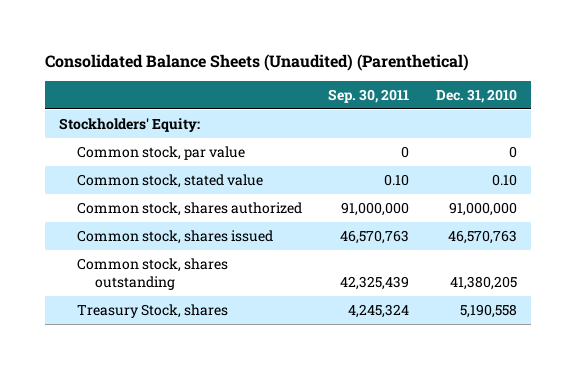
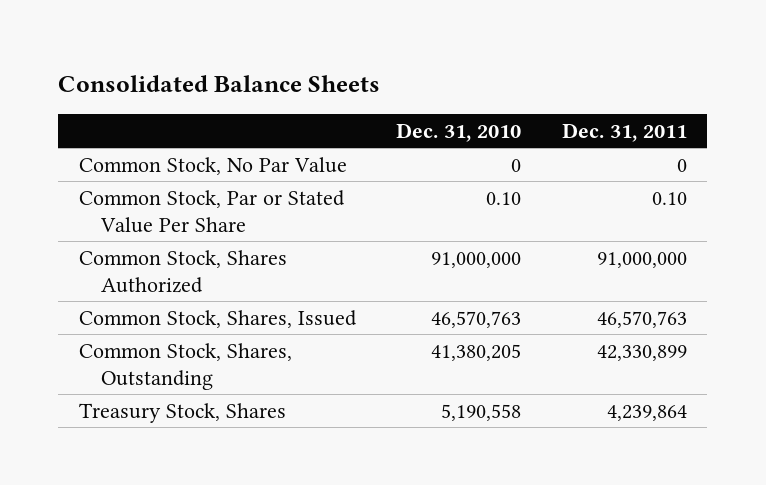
- Consolidated Balance Sheets (Unaudited) (Parenthetical)
+ Consolidated Balance Sheets
- | Sep. 30, 2011 | Dec. 31, 2010
+ | Dec. 31, 2010 | Dec. 31, 2011
- Stockholders' Equity:
- Common stock, par value | 0 | 0
- Common stock, stated value | 0.10 | 0.10
- Common stock, shares authorized | 91,000,000 | 91,000,000
- Common stock, shares issued | 46,570,763 | 46,570,763
- Common stock, shares outstanding | 42,325,439 | 41,380,205
- Treasury Stock, shares | 4,245,324 | 5,190,558
+ Common Stock, No Par Value | 0 | 0
+ Common Stock, Par or Stated Value Per Share | 0.10 | 0.10
+ Common Stock, Shares Authorized | 91,000,000 | 91,000,000
+ Common Stock, Shares, Issued | 46,570,763 | 46,570,763
+ Common Stock, Shares, Outstanding | 41,380,205 | 42,330,899
+ Treasury Stock, Shares | 5,190,558 | 4,239,864

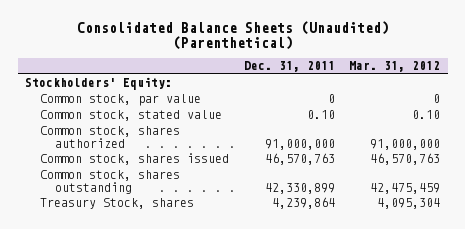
- Consolidated Balance Sheets
+ Consolidated Balance Sheets (Unaudited) (Parenthetical)
- | Dec. 31, 2010 | Dec. 31, 2011
+ | Dec. 31, 2011 | Mar. 31, 2012
- Common Stock, No Par Value | 0 | 0
- Common Stock, Par or Stated Value Per Share | 0.10 | 0.10
- Common Stock, Shares Authorized | 91,000,000 | 91,000,000
- Common Stock, Shares, Issued | 46,570,763 | 46,570,763
- Common Stock, Shares, Outstanding | 41,380,205 | 42,330,899
- Treasury Stock, Shares | 5,190,558 | 4,239,864
+ Stockholders' Equity:
+ Common stock, par value | 0 | 0
+ Common stock, stated value | 0.10 | 0.10
+ Common stock, shares authorized | 91,000,000 | 91,000,000
+ Common stock, shares issued | 46,570,763 | 46,570,763
+ Common stock, shares outstanding | 42,330,899 | 42,475,459
+ Treasury Stock, shares | 4,239,864 | 4,095,304

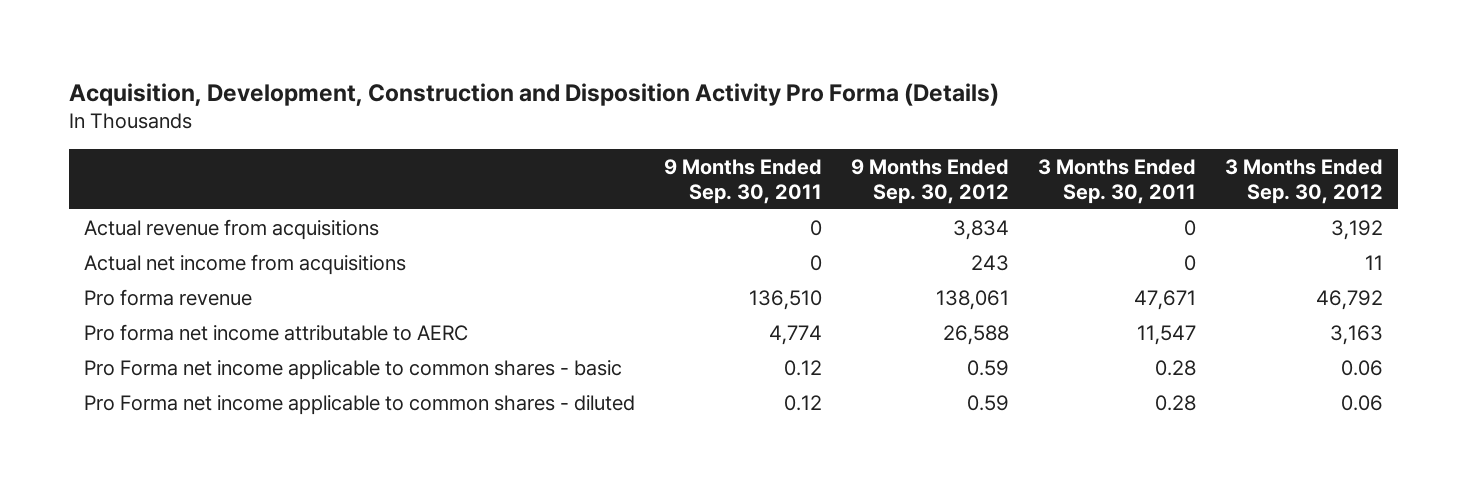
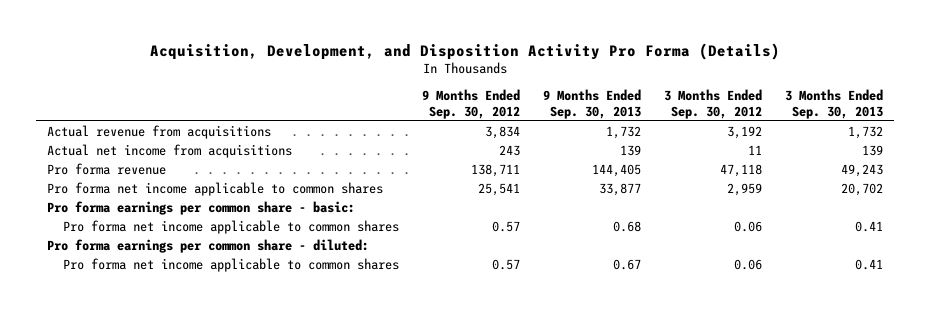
- Acquisition, Development, Construction and Disposition Activity Pro Forma (Details)
+ Acquisition, Development, and Disposition Activity Pro Forma (Details)
- | 9 Months Ended Sep. 30, 2011 | 9 Months Ended Sep. 30, 2012 | 3 Months Ended Sep. 30, 2011 | 3 Months Ended Sep. 30, 2012
+ | 9 Months Ended Sep. 30, 2012 | 9 Months Ended Sep. 30, 2013 | 3 Months Ended Sep. 30, 2012 | 3 Months Ended Sep. 30, 2013
- Pro forma revenue | 136,510 | 138,061 | 47,671 | 46,792
- Pro forma net income attributable to AERC | 4,774 | 26,588 | 11,547 | 3,163
- Pro Forma net income applicable to common shares - basic | 0.12 | 0.59 | 0.28 | 0.06
- Pro Forma net income applicable to common shares - diluted | 0.12 | 0.59 | 0.28 | 0.06
+ Pro forma revenue | 138,711 | 144,405 | 47,118 | 49,243
+ Pro forma net income applicable to common shares | 25,541 | 33,877 | 2,959 | 20,702
+ Pro forma earnings per common share - basic:
+ Pro forma net income applicable to common shares | 0.57 | 0.68 | 0.06 | 0.41
+ Pro forma earnings per common share - diluted:
+ Pro forma net income applicable to common shares | 0.57 | 0.67 | 0.06 | 0.41

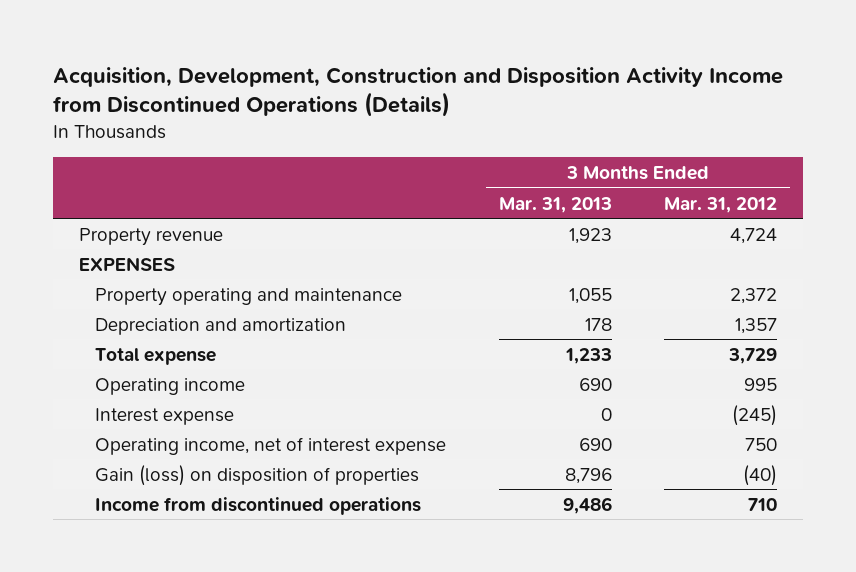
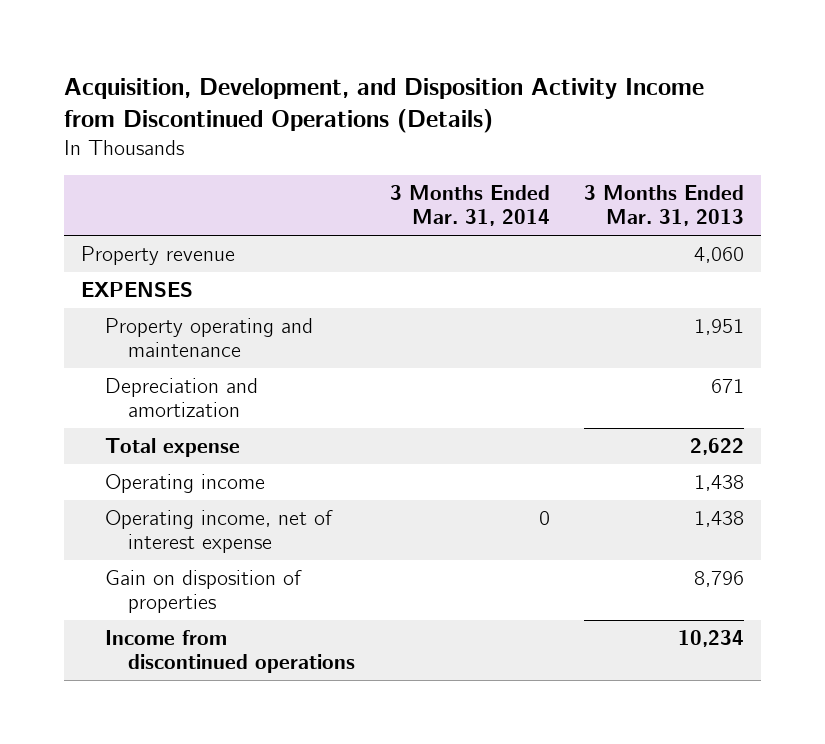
- Acquisition, Development, Construction and Disposition Activity Income from Discontinued Operations (Details)
+ Acquisition, Development, and Disposition Activity Income from Discontinued Operations (Details)
- | 3 Months Ended Mar. 31, 2013 | 3 Months Ended Mar. 31, 2012
+ | 3 Months Ended Mar. 31, 2014 | 3 Months Ended Mar. 31, 2013
- Property revenue | 1,923 | 4,724
+ Property revenue | | 4,060
- Property operating and maintenance | 1,055 | 2,372
- Depreciation and amortization | 178 | 1,357
- Total expense | 1,233 | 3,729
- Operating income | 690 | 995
- Interest expense | 0 | (245)
- Operating income, net of interest expense | 690 | 750
- Gain (loss) on disposition of properties | 8,796 | (40)
- Income from discontinued operations | 9,486 | 710
+ Property operating and maintenance | | 1,951
+ Depreciation and amortization | | 671
+ Total expense | | 2,622
+ Operating income | | 1,438
+ Operating income, net of interest expense | 0 | 1,438
+ Gain on disposition of properties | | 8,796
+ Income from discontinued operations | | 10,234

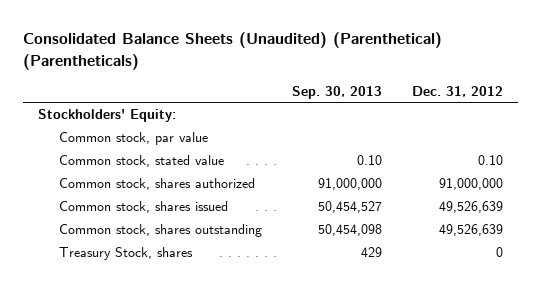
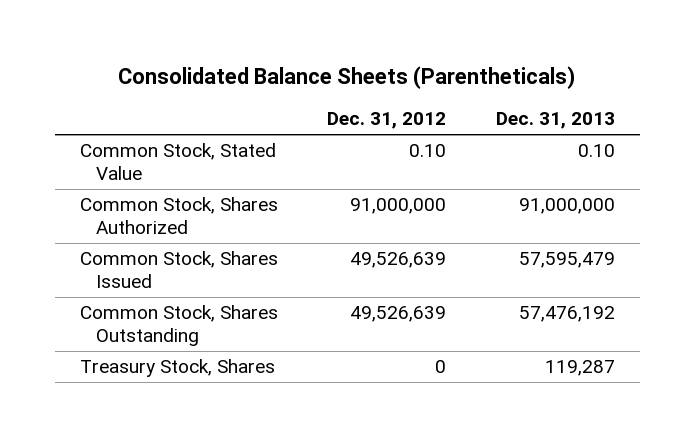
- Consolidated Balance Sheets (Unaudited) (Parenthetical) (Parentheticals)
+ Consolidated Balance Sheets (Parentheticals)
- | Sep. 30, 2013 | Dec. 31, 2012
+ | Dec. 31, 2012 | Dec. 31, 2013
- Stockholders' Equity:
- Common stock, par value
- Common stock, stated value | 0.10 | 0.10
- Common stock, shares authorized | 91,000,000 | 91,000,000
- Common stock, shares issued | 50,454,527 | 49,526,639
- Common stock, shares outstanding | 50,454,098 | 49,526,639
- Treasury Stock, shares | 429 | 0
+ Common Stock, Stated Value | 0.10 | 0.10
+ Common Stock, Shares Authorized | 91,000,000 | 91,000,000
+ Common Stock, Shares Issued | 49,526,639 | 57,595,479
+ Common Stock, Shares Outstanding | 49,526,639 | 57,476,192
+ Treasury Stock, Shares | 0 | 119,287

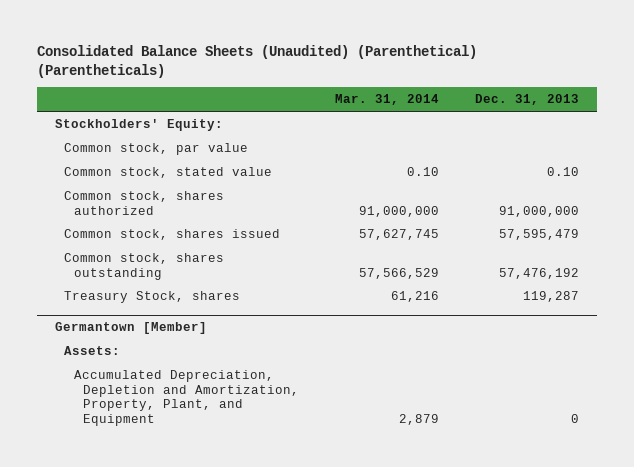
- Consolidated Balance Sheets (Parentheticals)
+ Consolidated Balance Sheets (Unaudited) (Parenthetical) (Parentheticals)
- | Dec. 31, 2012 | Dec. 31, 2013
+ | Mar. 31, 2014 | Dec. 31, 2013
- Common Stock, Stated Value | 0.10 | 0.10
- Common Stock, Shares Authorized | 91,000,000 | 91,000,000
- Common Stock, Shares Issued | 49,526,639 | 57,595,479
- Common Stock, Shares Outstanding | 49,526,639 | 57,476,192
- Treasury Stock, Shares | 0 | 119,287
+ Stockholders' Equity:
+ Common stock, par value
+ Common stock, stated value | 0.10 | 0.10
+ Common stock, shares authorized | 91,000,000 | 91,000,000
+ Common stock, shares issued | 57,627,745 | 57,595,479
+ Common stock, shares outstanding | 57,566,529 | 57,476,192
+ Treasury Stock, shares | 61,216 | 119,287
+ Germantown [Member]
+ Assets:
+ Accumulated Depreciation, Depletion and Amortization, Property, Plant, and Equipment | 2,879 | 0

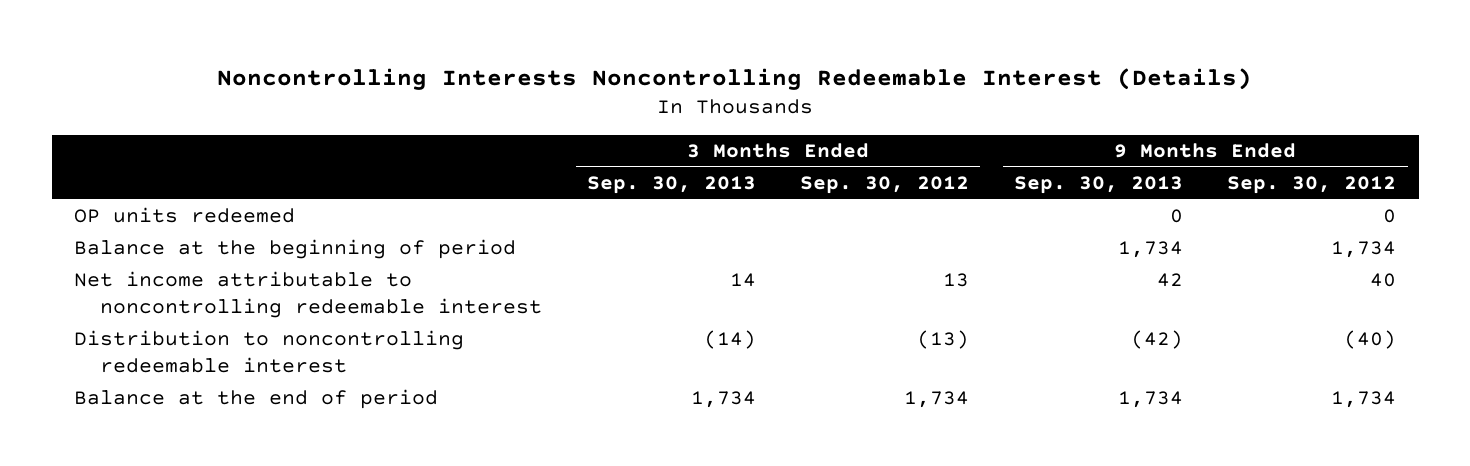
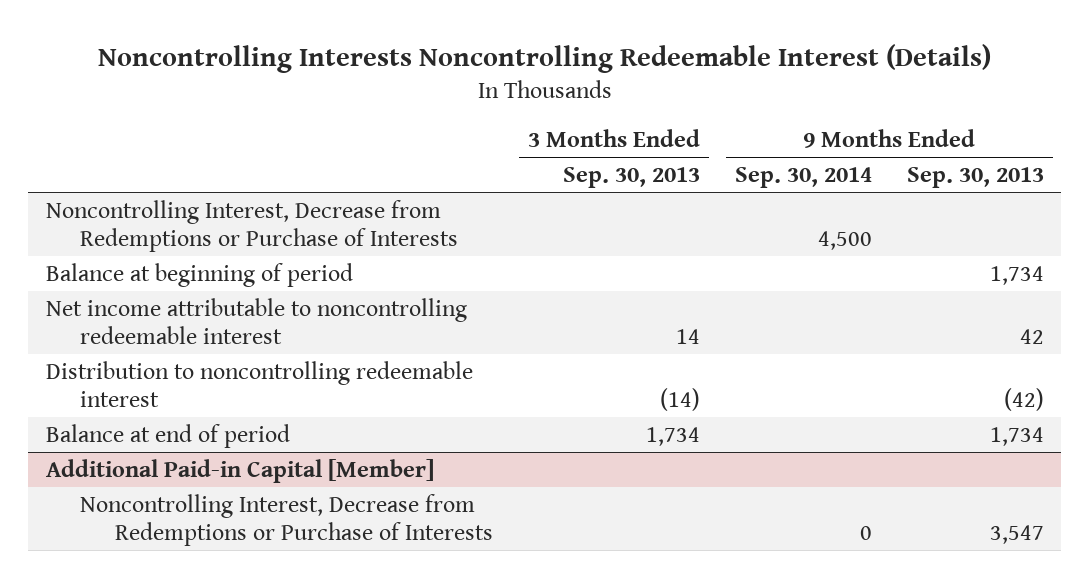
- | 3 Months Ended Sep. 30, 2013 | 3 Months Ended Sep. 30, 2012 | 9 Months Ended Sep. 30, 2013 | 9 Months Ended Sep. 30, 2012
+ | 3 Months Ended Sep. 30, 2013 | 9 Months Ended Sep. 30, 2014 | 9 Months Ended Sep. 30, 2013
- OP units redeemed | | | 0 | 0
- Balance at the beginning of period | | | 1,734 | 1,734
+ Noncontrolling Interest, Decrease from Redemptions or Purchase of Interests | | 4,500 |
+ Balance at beginning of period | | | 1,734
- Balance at the end of period | 1,734 | 1,734 | 1,734 | 1,734
+ Balance at end of period | 1,734 | | 1,734
+ Additional Paid-in Capital [Member]
+ Noncontrolling Interest, Decrease from Redemptions or Purchase of Interests | | 0 | 3,547

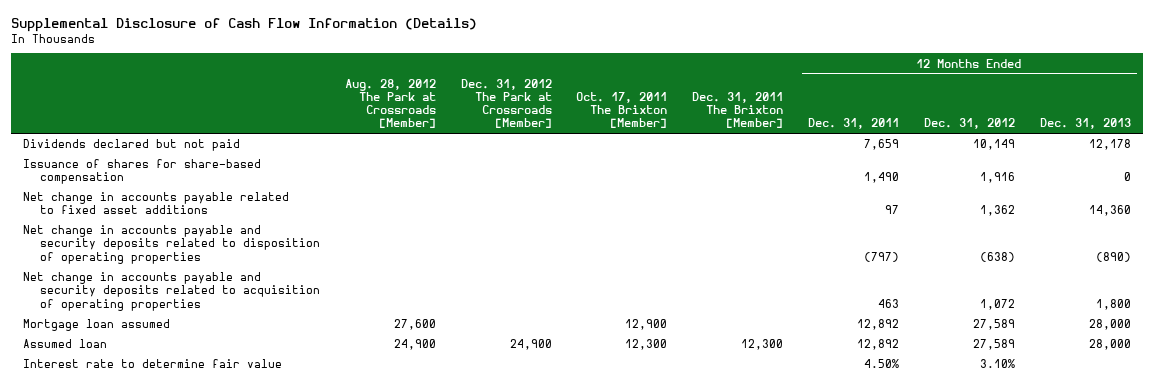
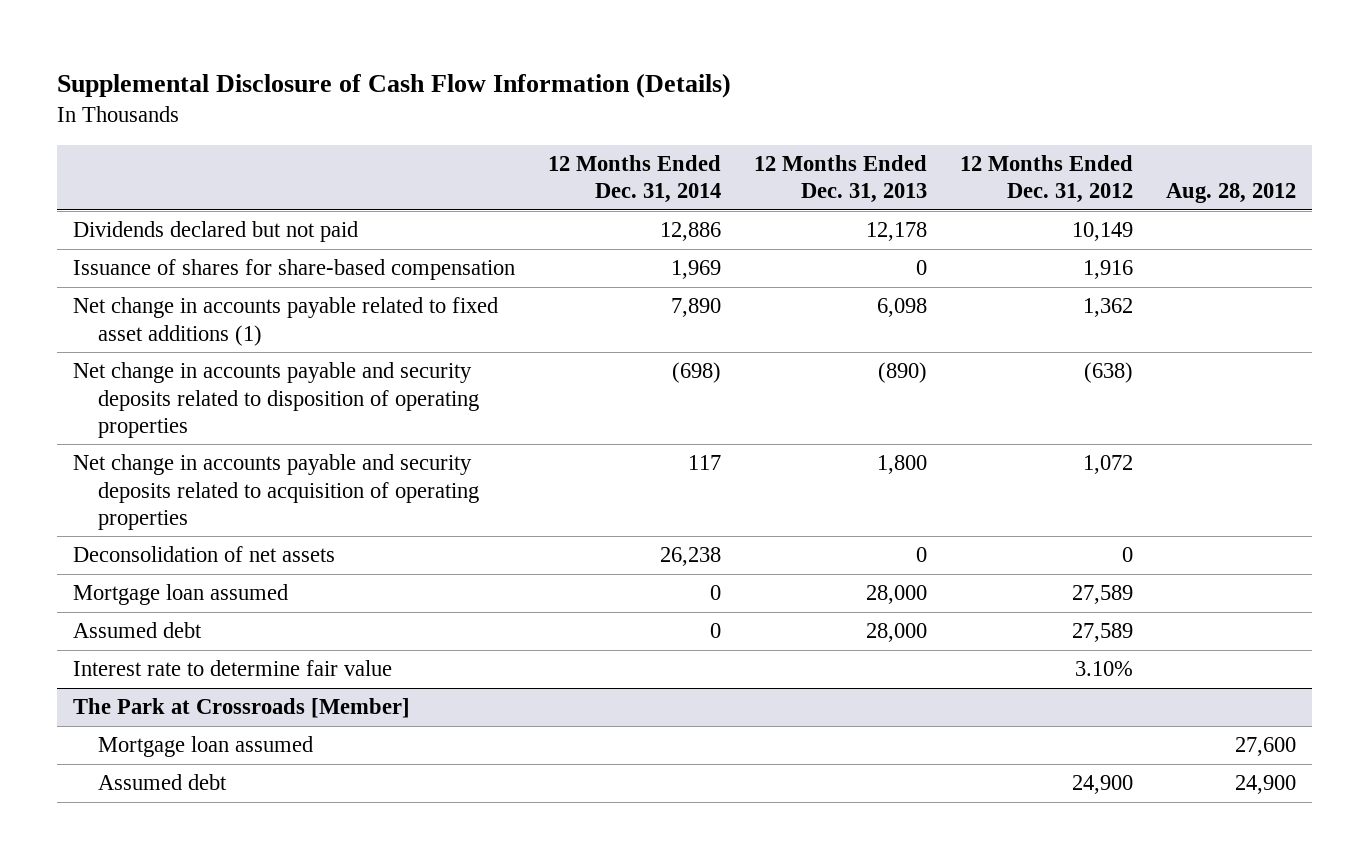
- | Aug. 28, 2012 The Park at Crossroads [Member] | Dec. 31, 2012 The Park at Crossroads [Member] | Oct. 17, 2011 The Brixton [Member] | Dec. 31, 2011 The Brixton [Member] | 12 Months Ended Dec. 31, 2011 | 12 Months Ended Dec. 31, 2012 | 12 Months Ended Dec. 31, 2013
+ | 12 Months Ended Dec. 31, 2014 | 12 Months Ended Dec. 31, 2013 | 12 Months Ended Dec. 31, 2012 | Aug. 28, 2012
- Net change in accounts payable related to fixed asset additions | | | | | 97 | 1,362 | 14,360
+ Net change in accounts payable related to fixed asset additions (1) | 7,890 | 6,098 | 1,362 |
+ Deconsolidation of net assets | 26,238 | 0 | 0 |
- Assumed loan | 24,900 | 24,900 | 12,300 | 12,300 | 12,892 | 27,589 | 28,000
+ Assumed debt | 0 | 28,000 | 27,589 |
+ The Park at Crossroads [Member]
+ Mortgage loan assumed | | | | 27,600
+ Assumed debt | | | 24,900 | 24,900

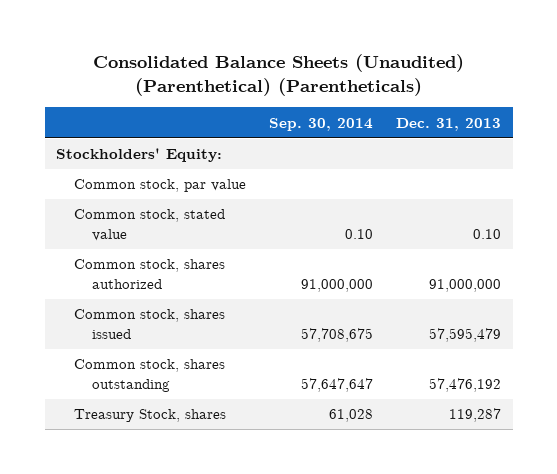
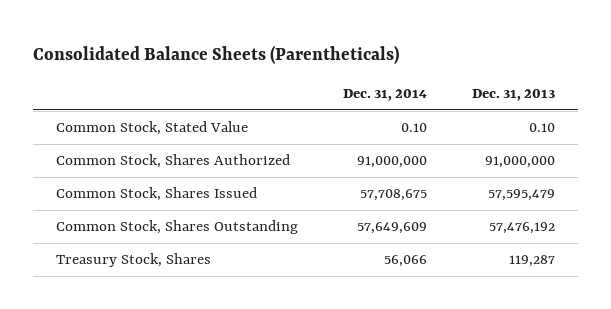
- Consolidated Balance Sheets (Unaudited) (Parenthetical) (Parentheticals)
+ Consolidated Balance Sheets (Parentheticals)
- | Sep. 30, 2014 | Dec. 31, 2013
+ | Dec. 31, 2014 | Dec. 31, 2013
- Stockholders' Equity:
- Common stock, par value
- Common stock, stated value | 0.10 | 0.10
- Common stock, shares authorized | 91,000,000 | 91,000,000
- Common stock, shares issued | 57,708,675 | 57,595,479
- Common stock, shares outstanding | 57,647,647 | 57,476,192
- Treasury Stock, shares | 61,028 | 119,287
+ Common Stock, Stated Value | 0.10 | 0.10
+ Common Stock, Shares Authorized | 91,000,000 | 91,000,000
+ Common Stock, Shares Issued | 57,708,675 | 57,595,479
+ Common Stock, Shares Outstanding | 57,649,609 | 57,476,192
+ Treasury Stock, Shares | 56,066 | 119,287

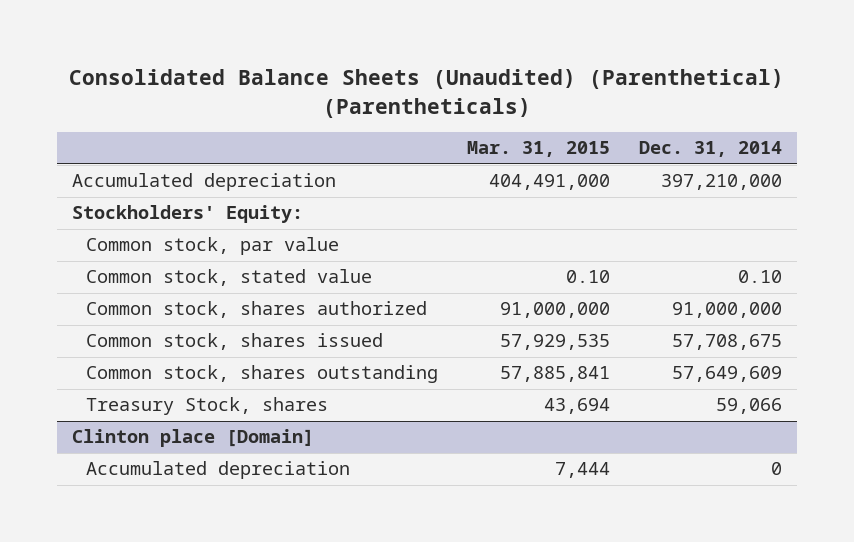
- Consolidated Balance Sheets (Parentheticals)
+ Consolidated Balance Sheets (Unaudited) (Parenthetical) (Parentheticals)
- | Dec. 31, 2014 | Dec. 31, 2013
+ | Mar. 31, 2015 | Dec. 31, 2014
- Common Stock, Stated Value | 0.10 | 0.10
- Common Stock, Shares Authorized | 91,000,000 | 91,000,000
- Common Stock, Shares Issued | 57,708,675 | 57,595,479
- Common Stock, Shares Outstanding | 57,649,609 | 57,476,192
- Treasury Stock, Shares | 56,066 | 119,287
+ Accumulated depreciation | 404,491,000 | 397,210,000
+ Stockholders' Equity:
+ Common stock, par value
+ Common stock, stated value | 0.10 | 0.10
+ Common stock, shares authorized | 91,000,000 | 91,000,000
+ Common stock, shares issued | 57,929,535 | 57,708,675
+ Common stock, shares outstanding | 57,885,841 | 57,649,609
+ Treasury Stock, shares | 43,694 | 59,066
+ Clinton place [Domain]
+ Accumulated depreciation | 7,444 | 0

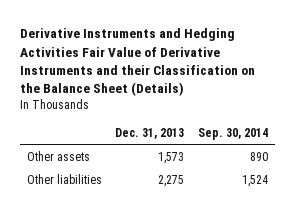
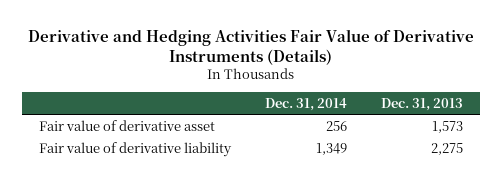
- Derivative Instruments and Hedging Activities Fair Value of Derivative Instruments and their Classification on the Balance Sheet (Details)
+ Derivative and Hedging Activities Fair Value of Derivative Instruments (Details)
- | Dec. 31, 2013 | Sep. 30, 2014
+ | Dec. 31, 2014 | Dec. 31, 2013
- Other assets | 1,573 | 890
- Other liabilities | 2,275 | 1,524
+ Fair value of derivative asset | 256 | 1,573
+ Fair value of derivative liability | 1,349 | 2,275

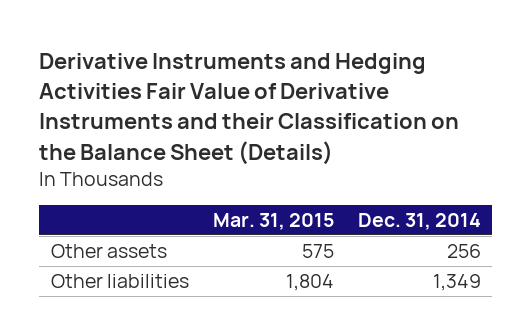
- Derivative and Hedging Activities Fair Value of Derivative Instruments (Details)
+ Derivative Instruments and Hedging Activities Fair Value of Derivative Instruments and their Classification on the Balance Sheet (Details)
- | Dec. 31, 2014 | Dec. 31, 2013
+ | Mar. 31, 2015 | Dec. 31, 2014
- Fair value of derivative asset | 256 | 1,573
- Fair value of derivative liability | 1,349 | 2,275
+ Other assets | 575 | 256
+ Other liabilities | 1,804 | 1,349

